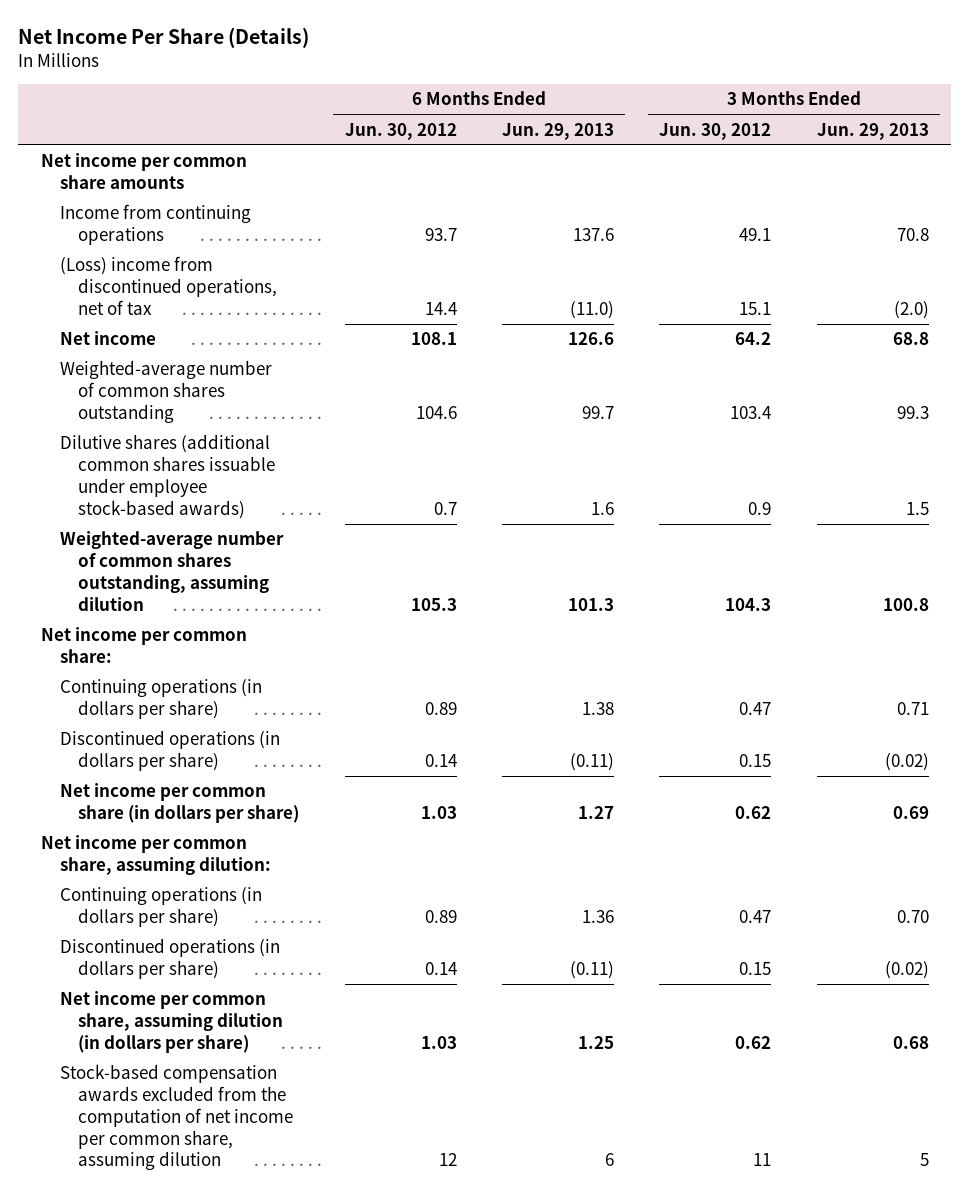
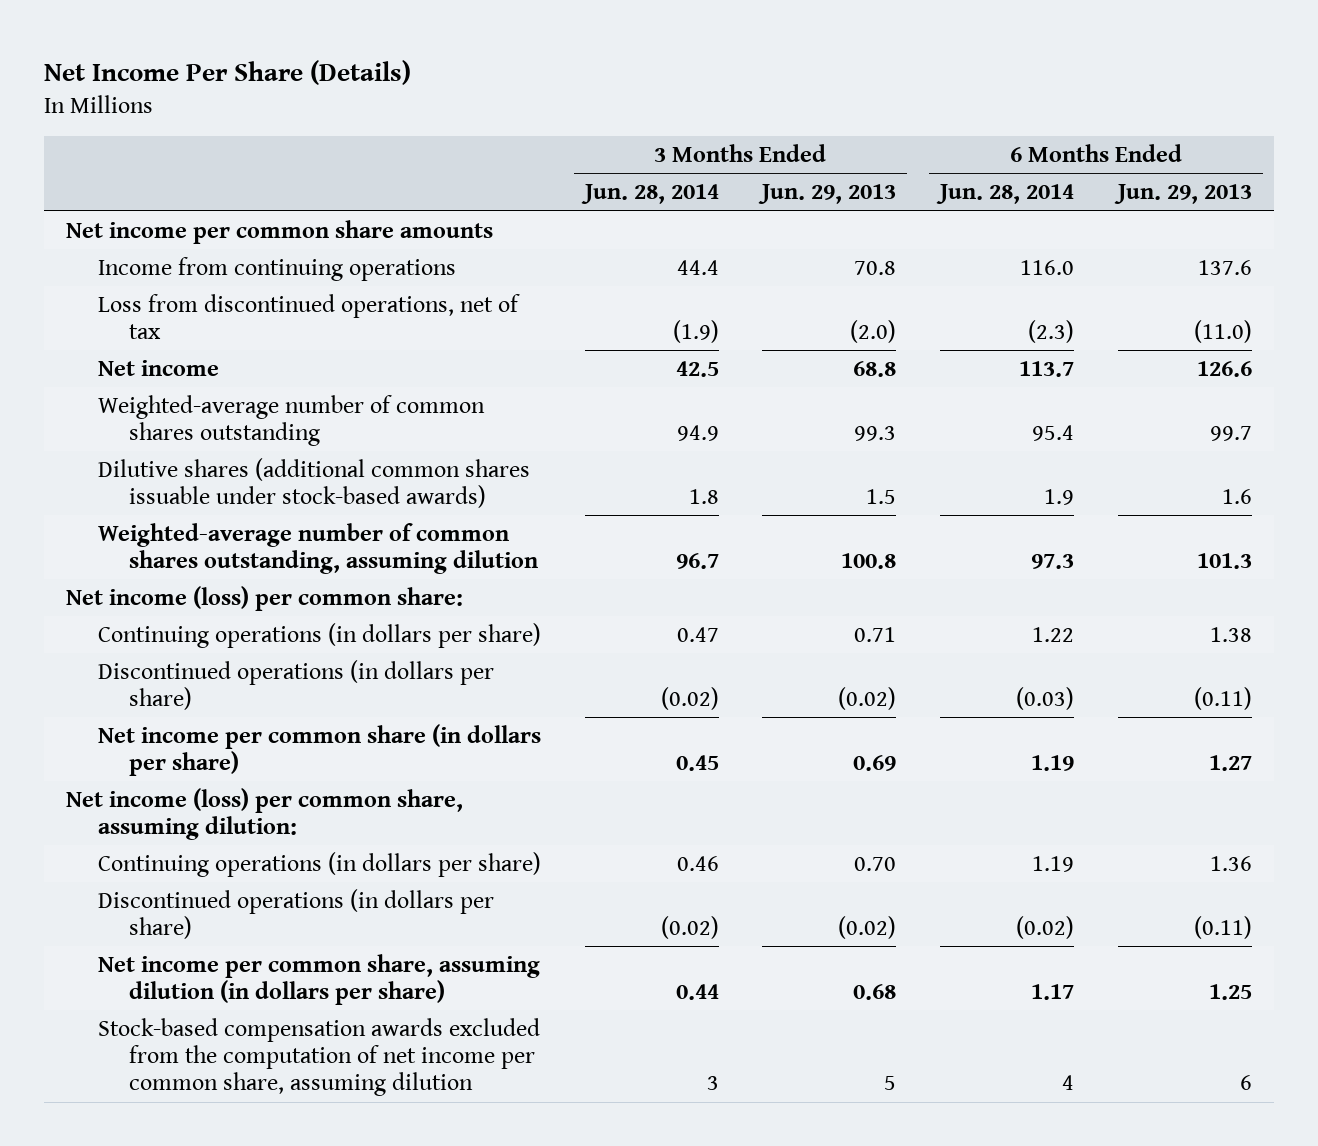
- | 6 Months Ended Jun. 30, 2012 | 6 Months Ended Jun. 29, 2013 | 3 Months Ended Jun. 30, 2012 | 3 Months Ended Jun. 29, 2013
+ | 3 Months Ended Jun. 28, 2014 | 3 Months Ended Jun. 29, 2013 | 6 Months Ended Jun. 28, 2014 | 6 Months Ended Jun. 29, 2013
- (Loss) income from discontinued operations, net of tax | 14.4 | (11.0) | 15.1 | (2.0)
+ Loss from discontinued operations, net of tax | (1.9) | (2.0) | (2.3) | (11.0)
- Dilutive shares (additional common shares issuable under employee stock-based awards) | 0.7 | 1.6 | 0.9 | 1.5
+ Dilutive shares (additional common shares issuable under stock-based awards) | 1.8 | 1.5 | 1.9 | 1.6
- Net income per common share:
+ Net income (loss) per common share:
- Net income per common share, assuming dilution:
+ Net income (loss) per common share, assuming dilution:

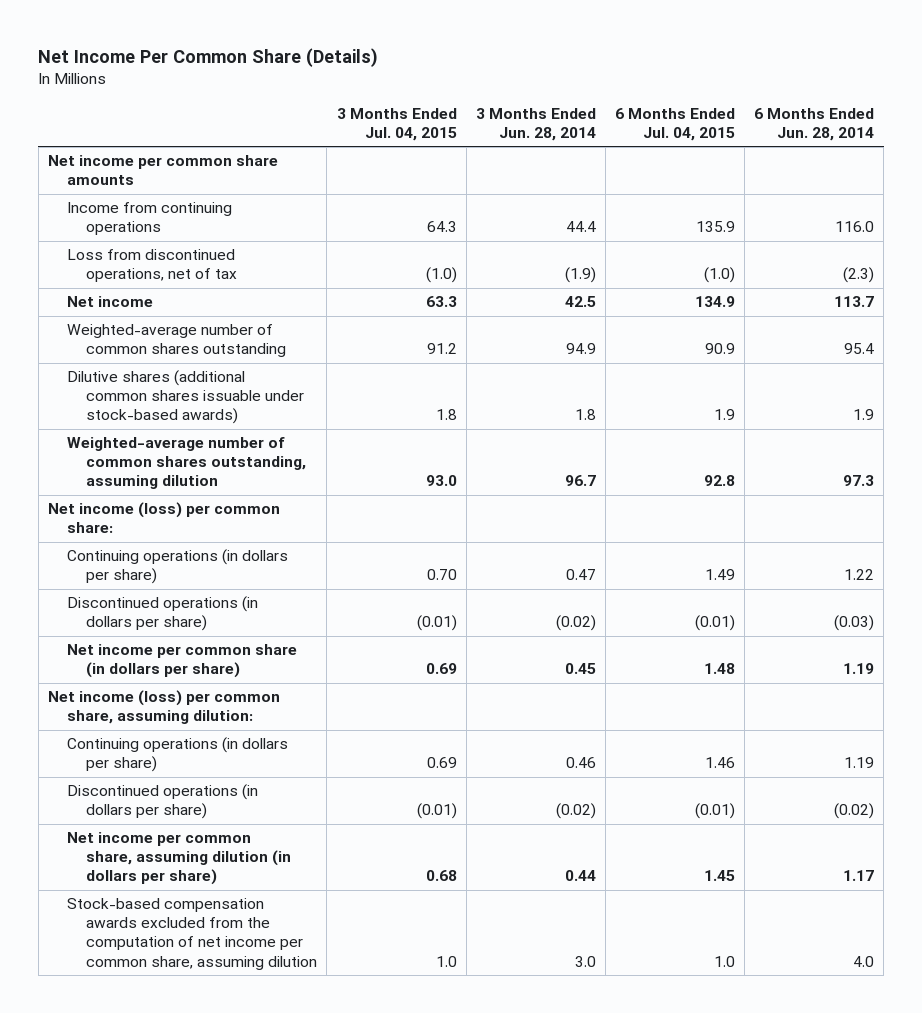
- Net Income Per Share (Details)
+ Net Income Per Common Share (Details)
- | 3 Months Ended Jun. 28, 2014 | 3 Months Ended Jun. 29, 2013 | 6 Months Ended Jun. 28, 2014 | 6 Months Ended Jun. 29, 2013
+ | 3 Months Ended Jul. 04, 2015 | 3 Months Ended Jun. 28, 2014 | 6 Months Ended Jul. 04, 2015 | 6 Months Ended Jun. 28, 2014
- Stock-based compensation awards excluded from the computation of net income per common share, assuming dilution | 3 | 5 | 4 | 6
+ Stock-based compensation awards excluded from the computation of net income per common share, assuming dilution | 1.0 | 3.0 | 1.0 | 4.0

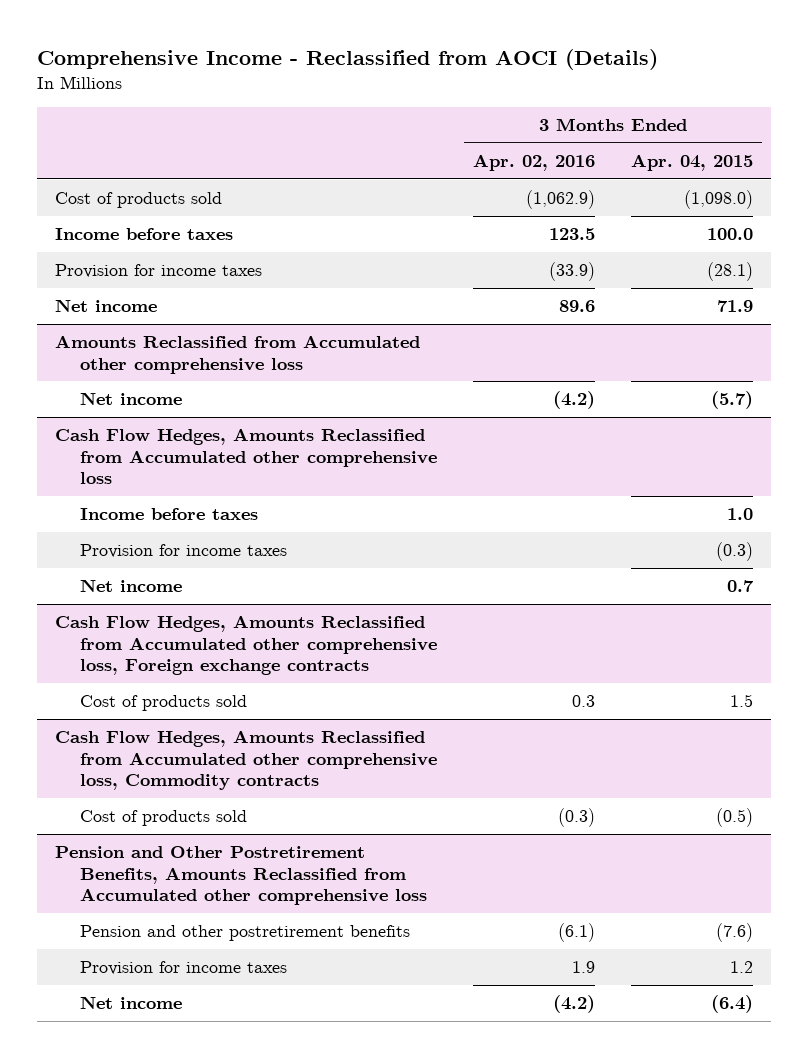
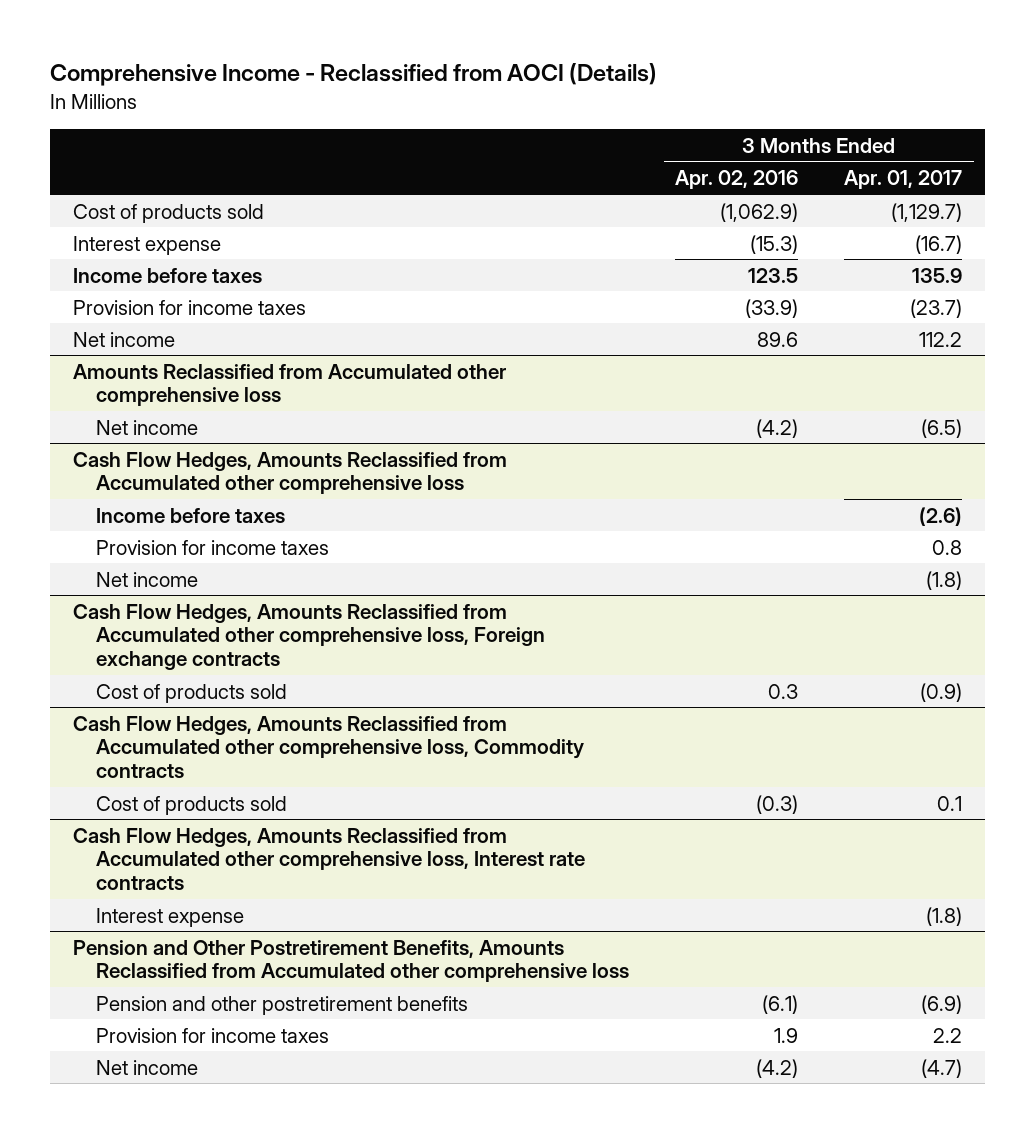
- | 3 Months Ended Apr. 02, 2016 | 3 Months Ended Apr. 04, 2015
+ | 3 Months Ended Apr. 02, 2016 | 3 Months Ended Apr. 01, 2017
+ Interest expense | (15.3) | (16.7)
+ Cash Flow Hedges, Amounts Reclassified from Accumulated other comprehensive loss, Interest rate contracts
+ Interest expense | | (1.8)

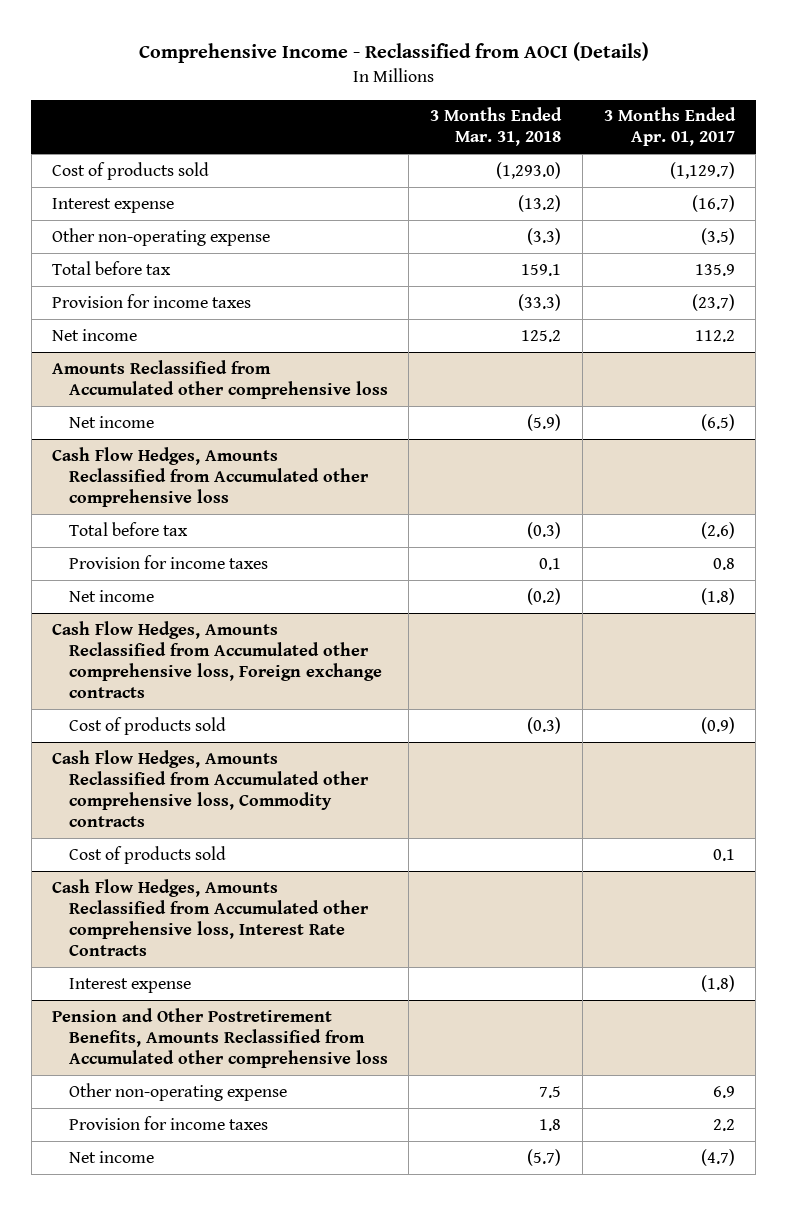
- | 3 Months Ended Apr. 02, 2016 | 3 Months Ended Apr. 01, 2017
+ | 3 Months Ended Mar. 31, 2018 | 3 Months Ended Apr. 01, 2017
- Income before taxes | 123.5 | 135.9
+ Other non-operating expense | (3.3) | (3.5)
+ Total before tax | 159.1 | 135.9
@ Cash Flow Hedges, Amounts Reclassified from Accumulated other comprehensive loss
- Income before taxes | | (2.6)
+ Total before tax | (0.3) | (2.6)
- Cash Flow Hedges, Amounts Reclassified from Accumulated other comprehensive loss, Interest rate contracts
+ Cash Flow Hedges, Amounts Reclassified from Accumulated other comprehensive loss, Interest Rate Contracts
@ Pension and Other Postretirement Benefits, Amounts Reclassified from Accumulated other comprehensive loss
- Pension and other postretirement benefits | (6.1) | (6.9)
+ Other non-operating expense | 7.5 | 6.9

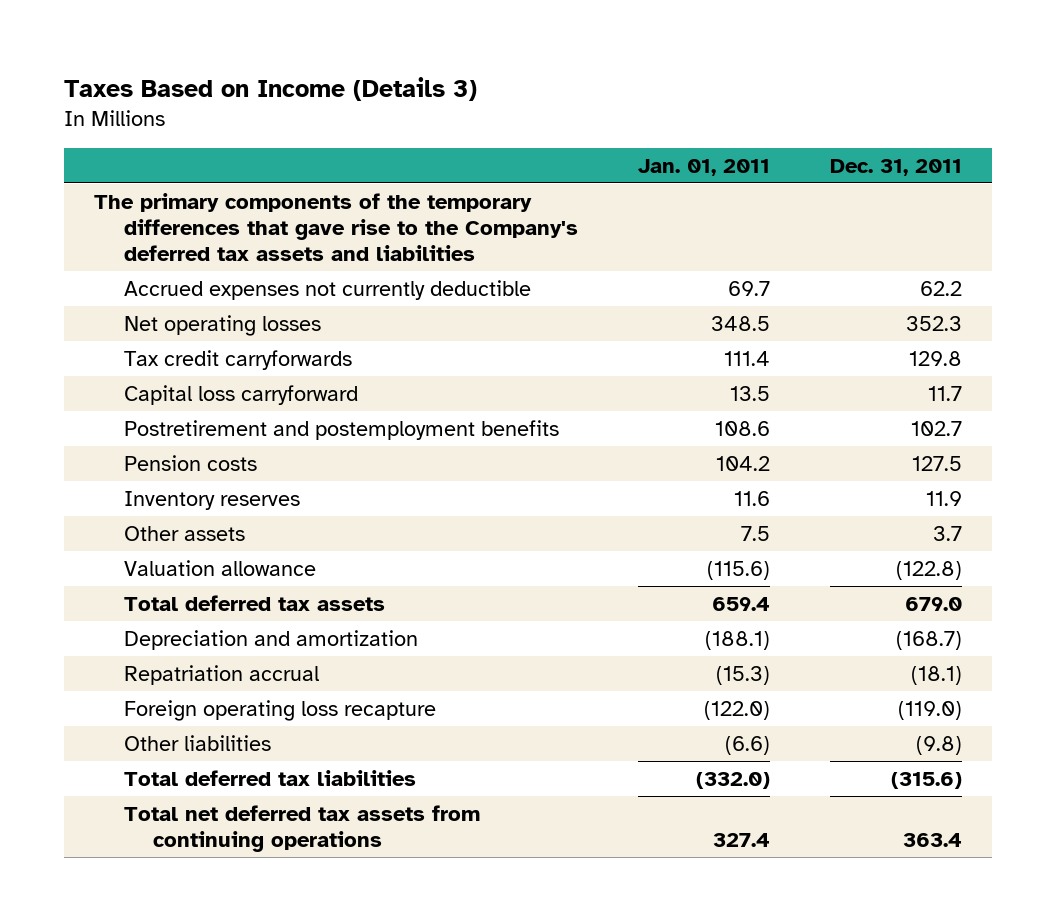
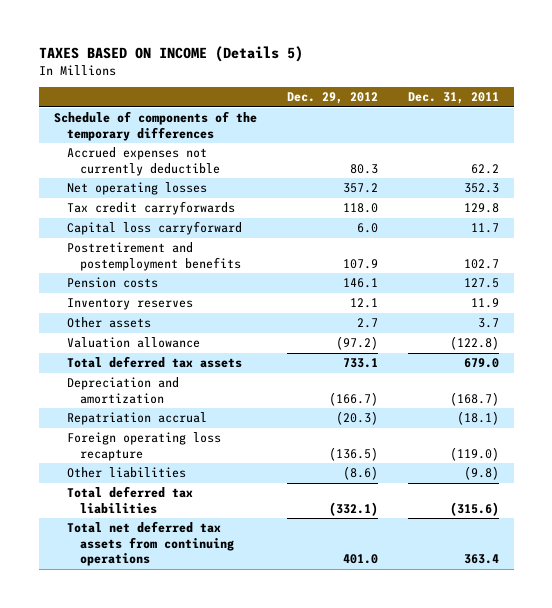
- Taxes Based on Income (Details 3)
+ TAXES BASED ON INCOME (Details 5)
- | Jan. 01, 2011 | Dec. 31, 2011
+ | Dec. 29, 2012 | Dec. 31, 2011
- The primary components of the temporary differences that gave rise to the Company's deferred tax assets and liabilities
+ Schedule of components of the temporary differences

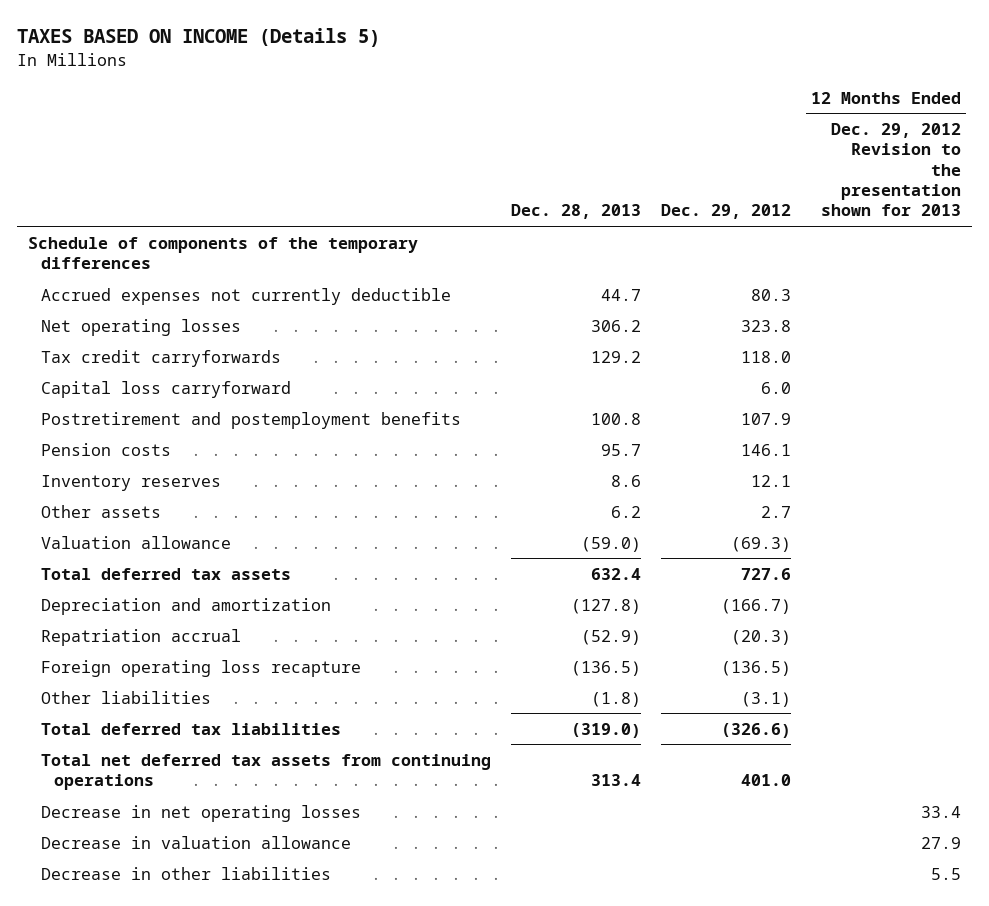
- | Dec. 29, 2012 | Dec. 31, 2011
+ | Dec. 28, 2013 | Dec. 29, 2012 | 12 Months Ended Dec. 29, 2012 Revision to the presentation shown for 2013
- Net operating losses | 357.2 | 352.3
+ Net operating losses | 306.2 | 323.8 |
- Valuation allowance | (97.2) | (122.8)
- Total deferred tax assets | 733.1 | 679.0
+ Valuation allowance | (59.0) | (69.3) |
+ Total deferred tax assets | 632.4 | 727.6 |
- Other liabilities | (8.6) | (9.8)
- Total deferred tax liabilities | (332.1) | (315.6)
+ Other liabilities | (1.8) | (3.1) |
+ Total deferred tax liabilities | (319.0) | (326.6) |
+ Decrease in net operating losses | | | 33.4
+ Decrease in valuation allowance | | | 27.9
+ Decrease in other liabilities | | | 5.5

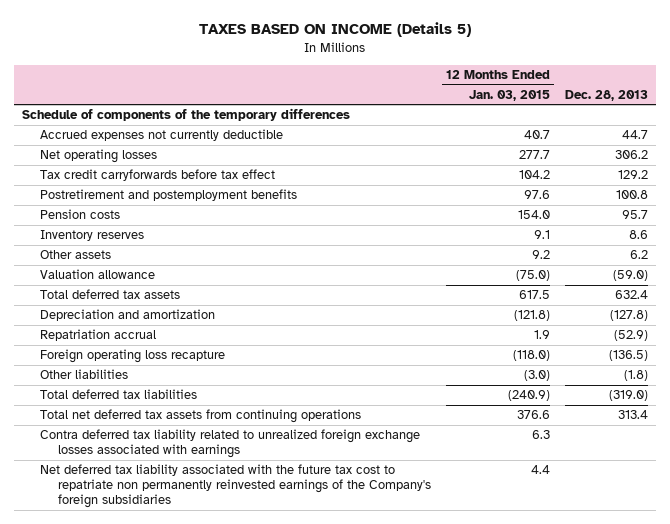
- | Dec. 28, 2013 | Dec. 29, 2012 | 12 Months Ended Dec. 29, 2012 Revision to the presentation shown for 2013
+ | 12 Months Ended Jan. 03, 2015 | Dec. 28, 2013
- Tax credit carryforwards | 129.2 | 118.0 |
- Capital loss carryforward | | 6.0 |
+ Tax credit carryforwards before tax effect | 104.2 | 129.2
- Decrease in net operating losses | | | 33.4
- Decrease in valuation allowance | | | 27.9
- Decrease in other liabilities | | | 5.5
+ Contra deferred tax liability related to unrealized foreign exchange losses associated with earnings | 6.3 |
+ Net deferred tax liability associated with the future tax cost to repatriate non permanently reinvested earnings of the Company's foreign subsidiaries | 4.4 |

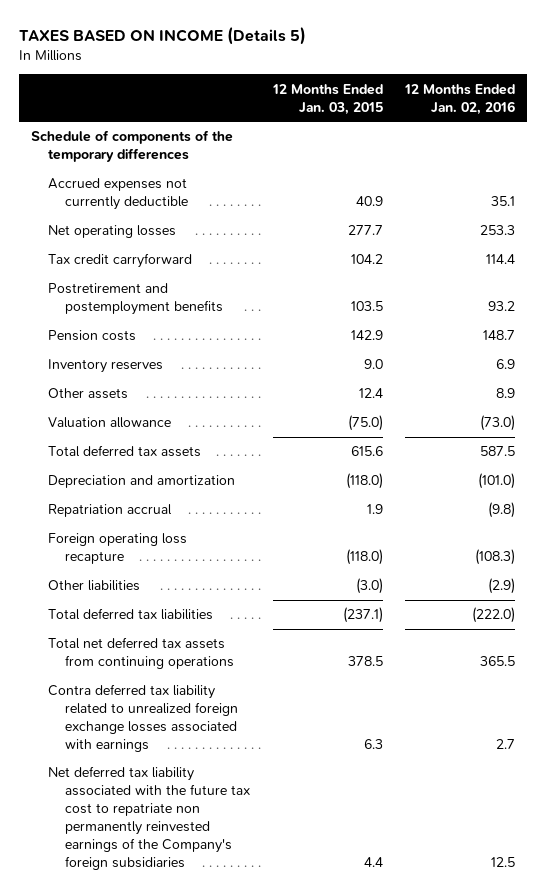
- | 12 Months Ended Jan. 03, 2015 | Dec. 28, 2013
+ | 12 Months Ended Jan. 03, 2015 | 12 Months Ended Jan. 02, 2016
- Accrued expenses not currently deductible | 40.7 | 44.7
+ Accrued expenses not currently deductible | 40.9 | 35.1
- Tax credit carryforwards before tax effect | 104.2 | 129.2
- Postretirement and postemployment benefits | 97.6 | 100.8
- Pension costs | 154.0 | 95.7
- Inventory reserves | 9.1 | 8.6
- Other assets | 9.2 | 6.2
+ Tax credit carryforward | 104.2 | 114.4
+ Postretirement and postemployment benefits | 103.5 | 93.2
+ Pension costs | 142.9 | 148.7
+ Inventory reserves | 9.0 | 6.9
+ Other assets | 12.4 | 8.9
- Total deferred tax assets | 617.5 | 632.4
- Depreciation and amortization | (121.8) | (127.8)
+ Total deferred tax assets | 615.6 | 587.5
+ Depreciation and amortization | (118.0) | (101.0)
- Total deferred tax liabilities | (240.9) | (319.0)
- Total net deferred tax assets from continuing operations | 376.6 | 313.4
+ Total deferred tax liabilities | (237.1) | (222.0)
+ Total net deferred tax assets from continuing operations | 378.5 | 365.5

